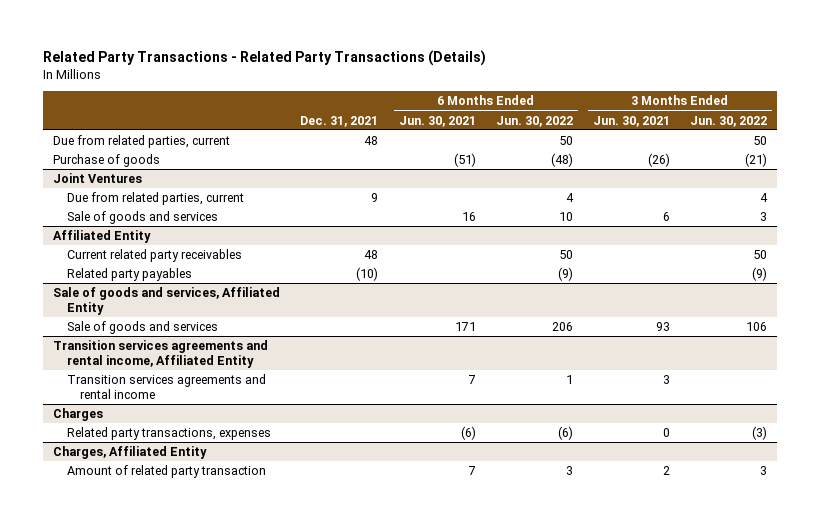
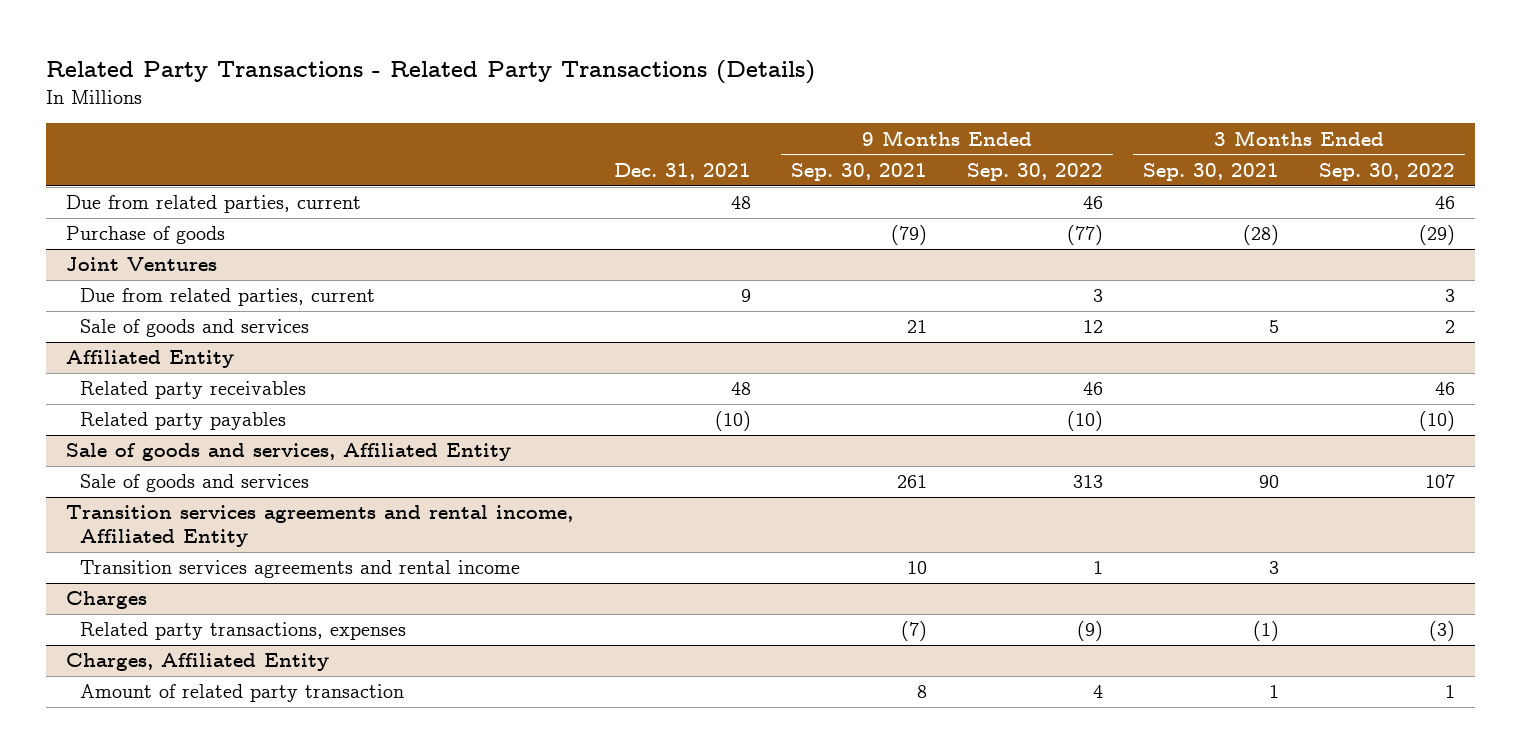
- | Dec. 31, 2021 | 6 Months Ended Jun. 30, 2021 | 6 Months Ended Jun. 30, 2022 | 3 Months Ended Jun. 30, 2021 | 3 Months Ended Jun. 30, 2022
+ | Dec. 31, 2021 | 9 Months Ended Sep. 30, 2021 | 9 Months Ended Sep. 30, 2022 | 3 Months Ended Sep. 30, 2021 | 3 Months Ended Sep. 30, 2022
@ Affiliated Entity
- Current related party receivables | 48 | | 50 | | 50
+ Related party receivables | 48 | | 46 | | 46

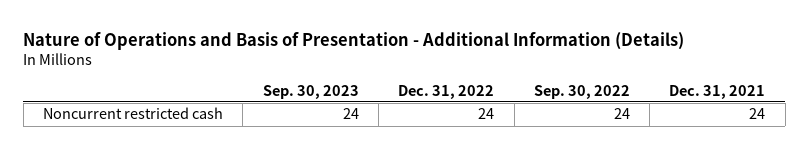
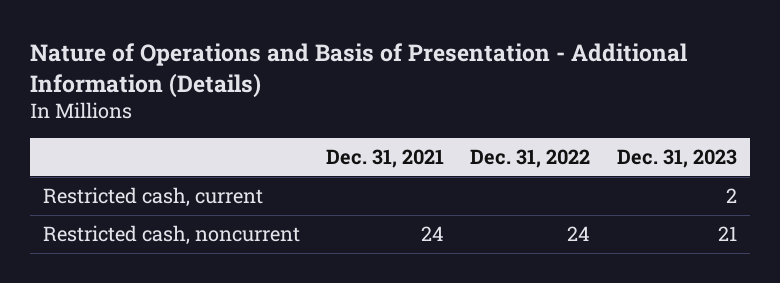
- | Sep. 30, 2023 | Dec. 31, 2022 | Sep. 30, 2022 | Dec. 31, 2021
+ | Dec. 31, 2021 | Dec. 31, 2022 | Dec. 31, 2023
- Noncurrent restricted cash | 24 | 24 | 24 | 24
+ Restricted cash, current | | | 2
+ Restricted cash, noncurrent | 24 | 24 | 21

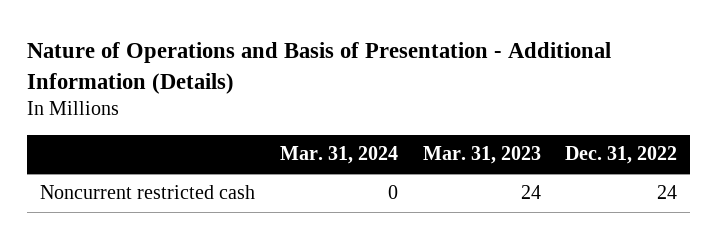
- | Dec. 31, 2021 | Dec. 31, 2022 | Dec. 31, 2023
+ | Mar. 31, 2024 | Mar. 31, 2023 | Dec. 31, 2022
- Restricted cash, current | | | 2
- Restricted cash, noncurrent | 24 | 24 | 21
+ Noncurrent restricted cash | 0 | 24 | 24

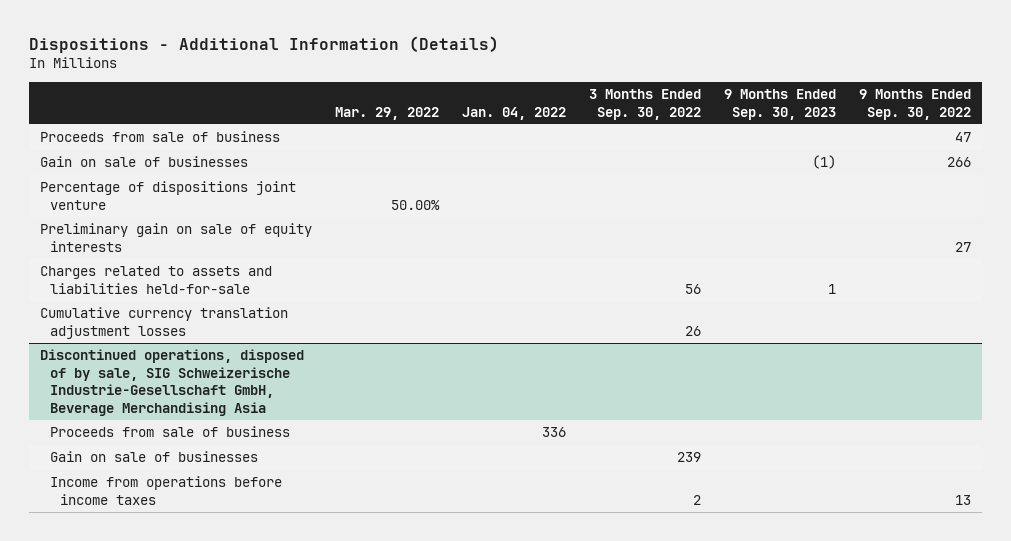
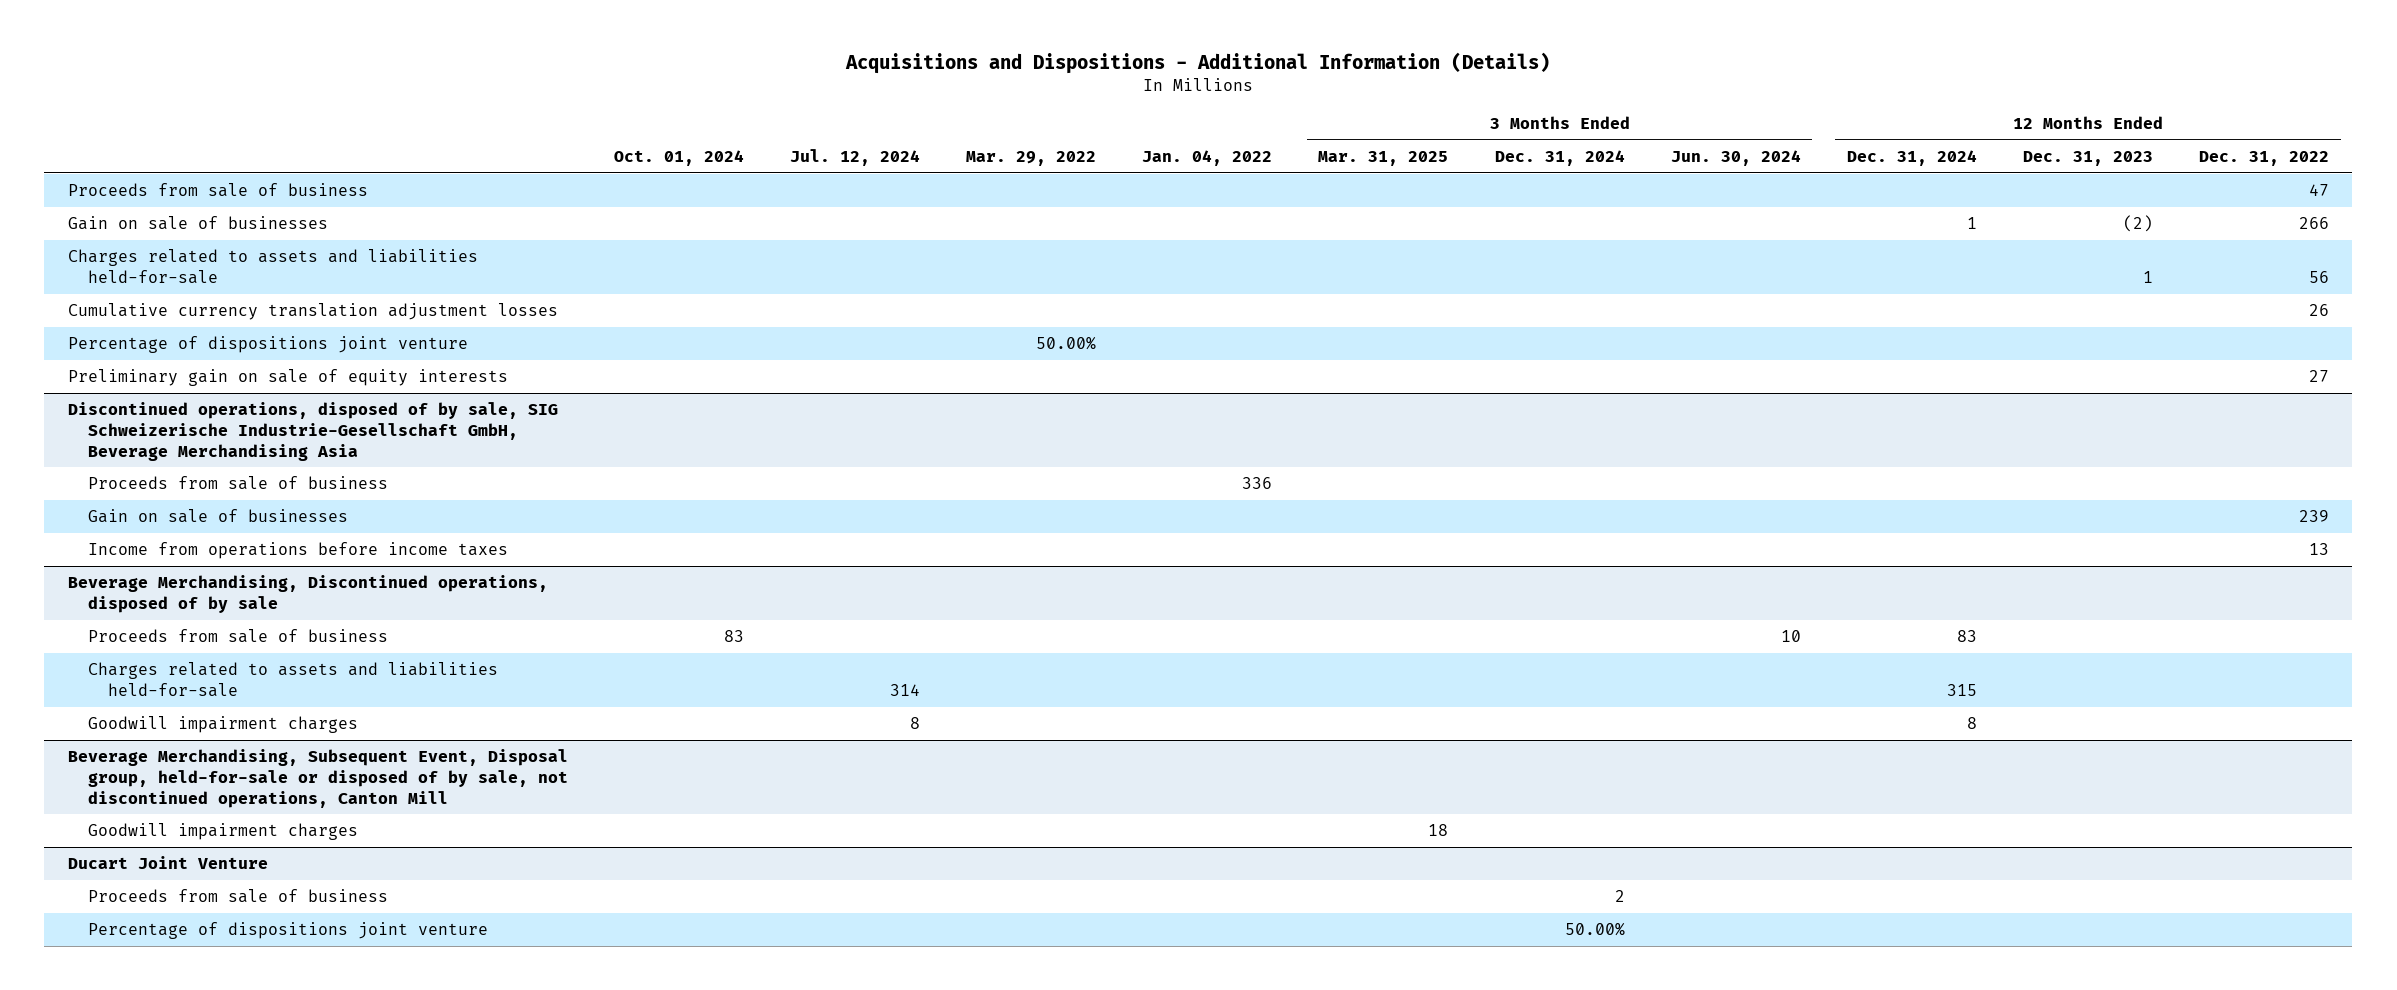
- Dispositions - Additional Information (Details)
+ Acquisitions and Dispositions - Additional Information (Details)
- | Mar. 29, 2022 | Jan. 04, 2022 | 3 Months Ended Sep. 30, 2022 | 9 Months Ended Sep. 30, 2023 | 9 Months Ended Sep. 30, 2022
+ | Oct. 01, 2024 | Jul. 12, 2024 | Mar. 29, 2022 | Jan. 04, 2022 | 3 Months Ended Mar. 31, 2025 | 3 Months Ended Dec. 31, 2024 | 3 Months Ended Jun. 30, 2024 | 12 Months Ended Dec. 31, 2024 | 12 Months Ended Dec. 31, 2023 | 12 Months Ended Dec. 31, 2022
moved down: Percentage of dispositions joint venture | | | 50.00% | | | | | | |
moved down: Preliminary gain on sale of equity interests | | | | | | | | | | 27
+ Beverage Merchandising, Discontinued operations, disposed of by sale
+ Proceeds from sale of business | 83 | | | | | | 10 | 83 | |
+ Charges related to assets and liabilities held-for-sale | | 314 | | | | | | 315 | |
+ Goodwill impairment charges | | 8 | | | | | | 8 | |
+ Beverage Merchandising, Subsequent Event, Disposal group, held-for-sale or disposed of by sale, not discontinued operations, Canton Mill
+ Goodwill impairment charges | | | | | 18 | | | | |
+ Ducart Joint Venture
+ Proceeds from sale of business | | | | | | 2 | | | |
+ Percentage of dispositions joint venture | | | | | | 50.00% | | | |

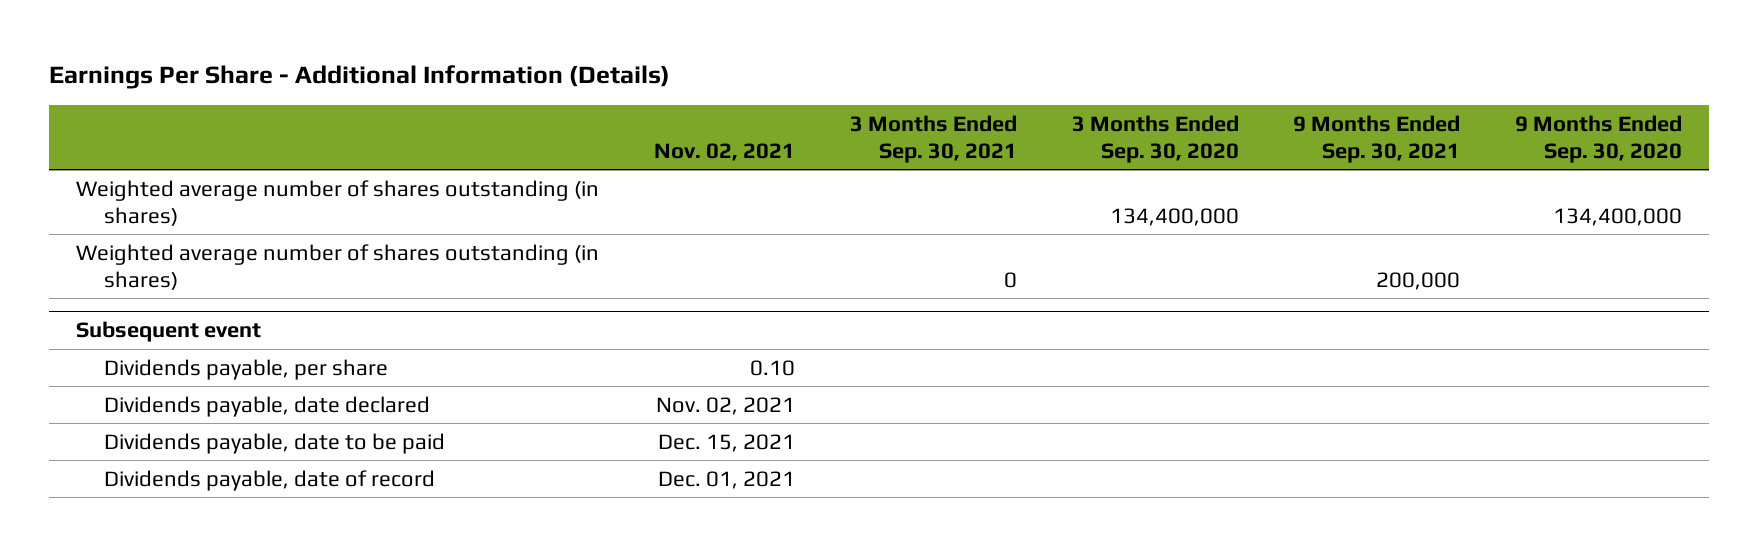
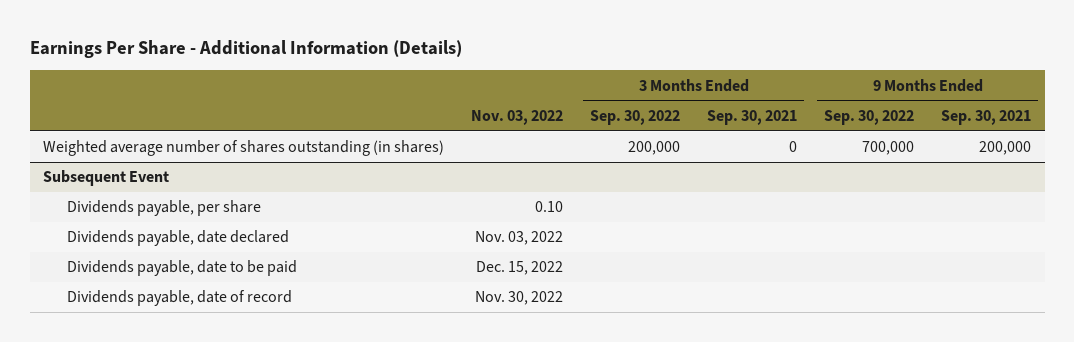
- | Nov. 02, 2021 | 3 Months Ended Sep. 30, 2021 | 3 Months Ended Sep. 30, 2020 | 9 Months Ended Sep. 30, 2021 | 9 Months Ended Sep. 30, 2020
+ | Nov. 03, 2022 | 3 Months Ended Sep. 30, 2022 | 3 Months Ended Sep. 30, 2021 | 9 Months Ended Sep. 30, 2022 | 9 Months Ended Sep. 30, 2021
- Weighted average number of shares outstanding (in shares) | | | 134,400,000 | | 134,400,000
- Subsequent event
+ Subsequent Event

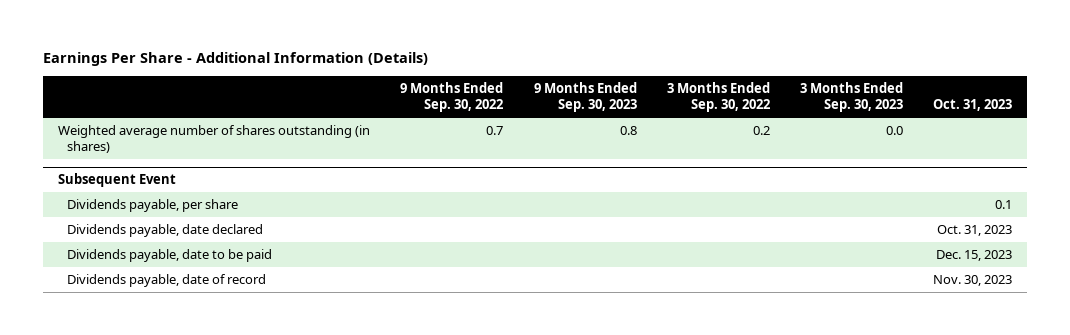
- | Nov. 03, 2022 | 3 Months Ended Sep. 30, 2022 | 3 Months Ended Sep. 30, 2021 | 9 Months Ended Sep. 30, 2022 | 9 Months Ended Sep. 30, 2021
+ | 9 Months Ended Sep. 30, 2022 | 9 Months Ended Sep. 30, 2023 | 3 Months Ended Sep. 30, 2022 | 3 Months Ended Sep. 30, 2023 | Oct. 31, 2023
- Weighted average number of shares outstanding (in shares) | | 200,000 | 0 | 700,000 | 200,000
+ Weighted average number of shares outstanding (in shares) | 0.7 | 0.8 | 0.2 | 0.0 |

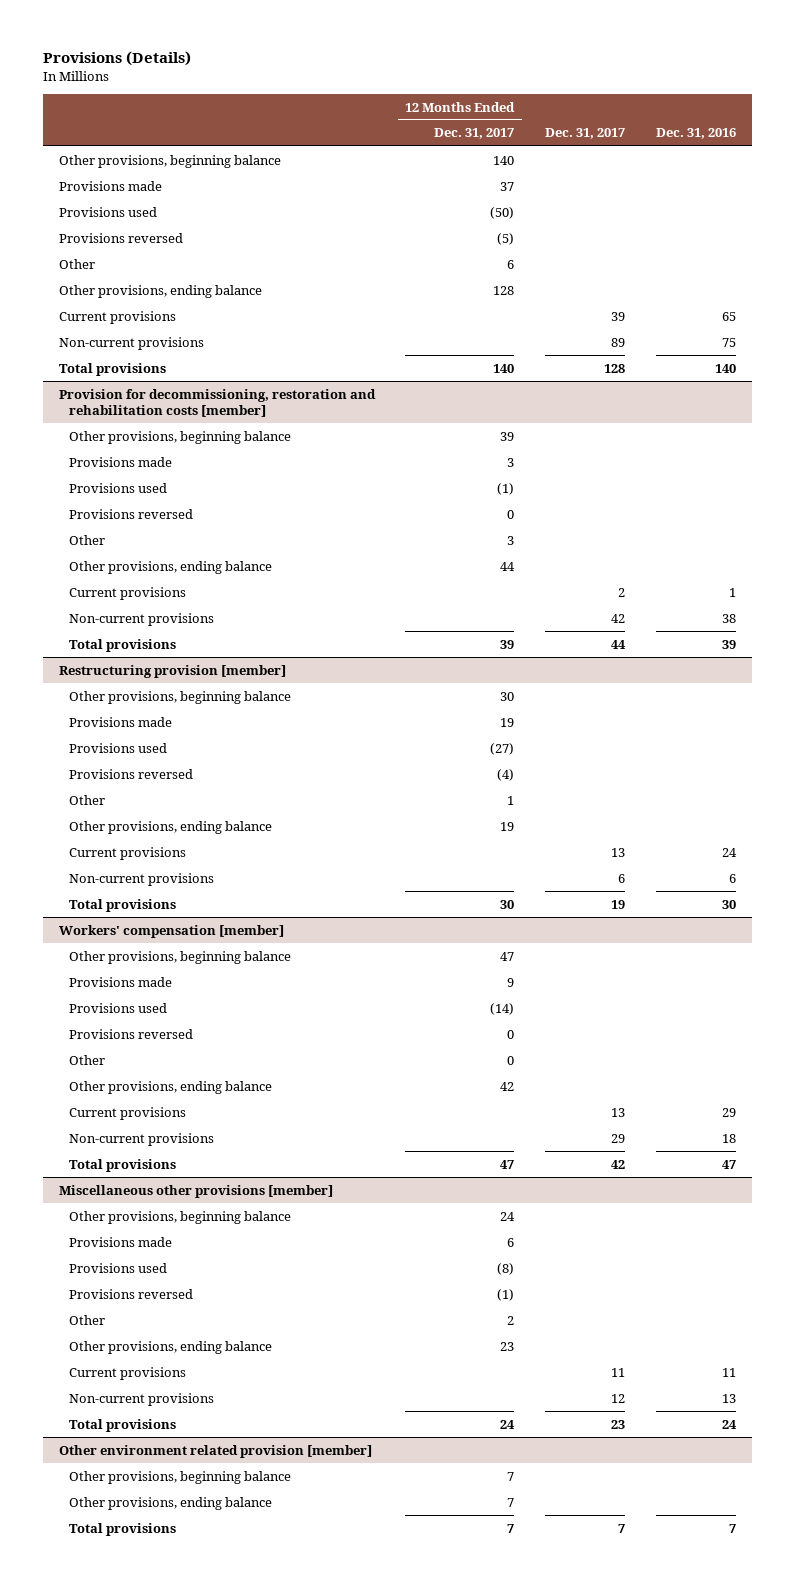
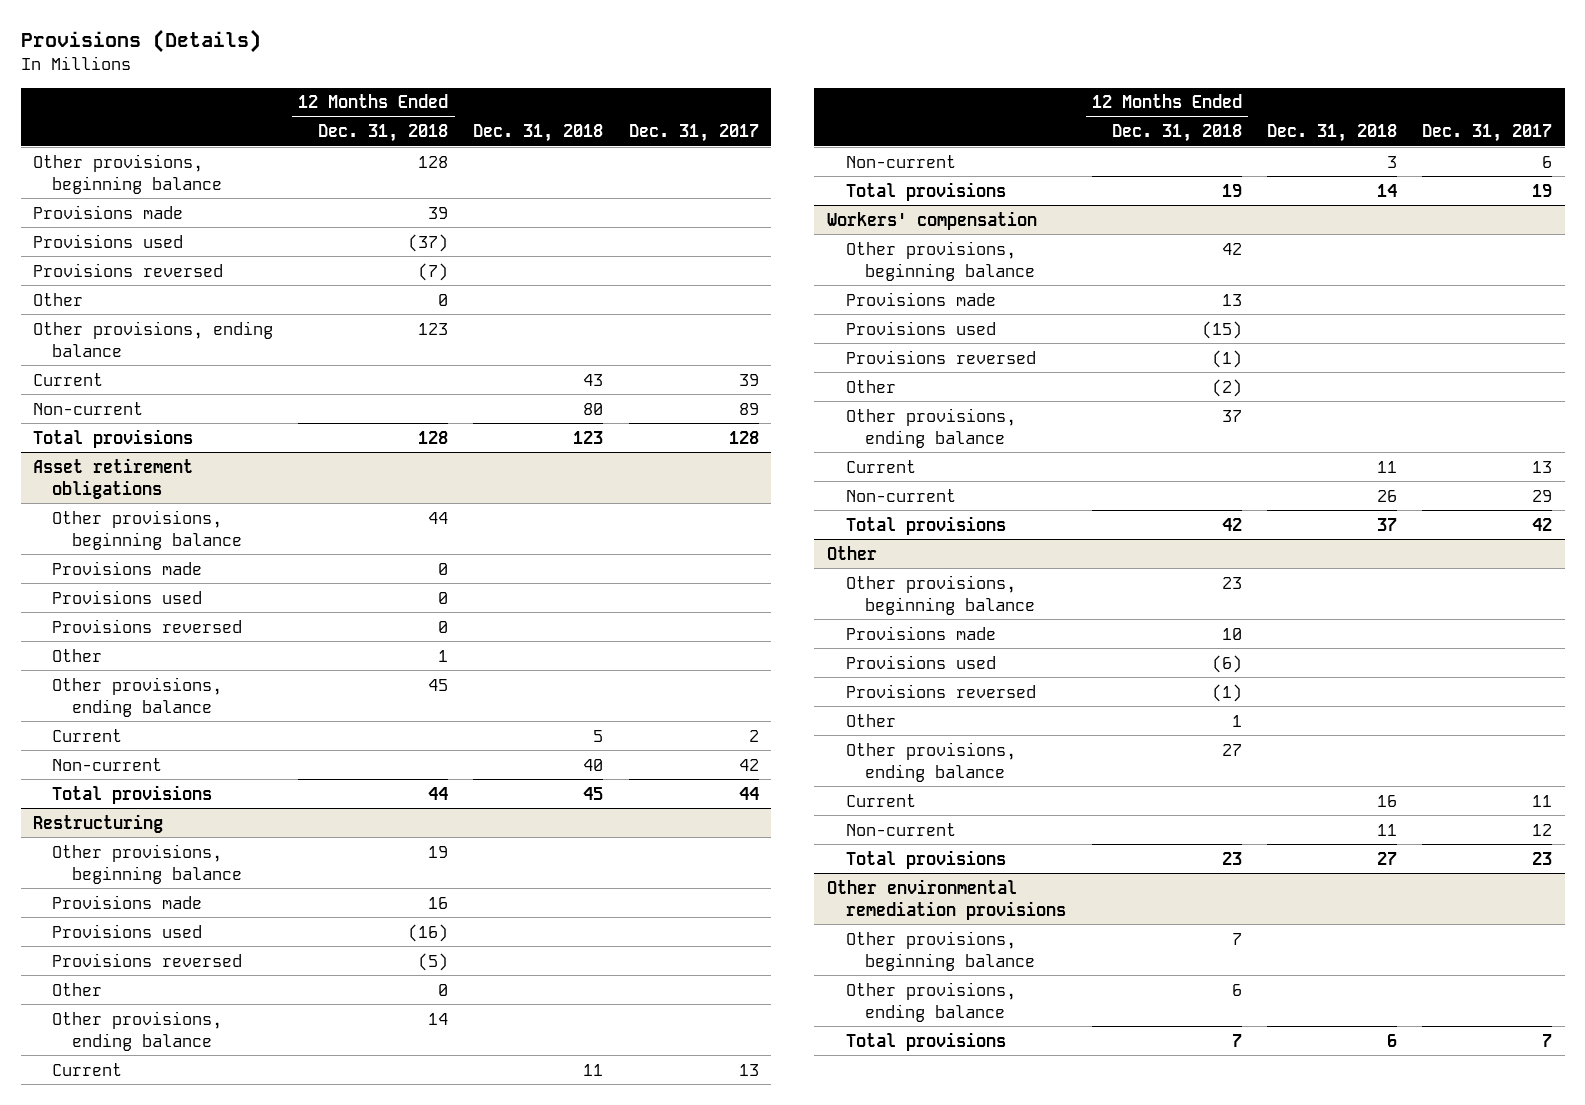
- | 12 Months Ended Dec. 31, 2017 | Dec. 31, 2017 | Dec. 31, 2016
+ | 12 Months Ended Dec. 31, 2018 | Dec. 31, 2018 | Dec. 31, 2017
- Current provisions | | 39 | 65
- Non-current provisions | | 89 | 75
+ Current | | 43 | 39
+ Non-current | | 80 | 89
- Provision for decommissioning, restoration and rehabilitation costs [member]
+ Asset retirement obligations
- Current provisions | | 2 | 1
- Non-current provisions | | 42 | 38
+ Current | | 5 | 2
+ Non-current | | 40 | 42
- Restructuring provision [member]
+ Restructuring
- Current provisions | | 13 | 24
- Non-current provisions | | 6 | 6
+ Current | | 11 | 13
+ Non-current | | 3 | 6
- Workers' compensation [member]
+ Workers' compensation
- Current provisions | | 13 | 29
- Non-current provisions | | 29 | 18
+ Current | | 11 | 13
+ Non-current | | 26 | 29
- Miscellaneous other provisions [member]
+ Other
- Current provisions | | 11 | 11
- Non-current provisions | | 12 | 13
+ Current | | 16 | 11
+ Non-current | | 11 | 12
- Other environment related provision [member]
+ Other environmental remediation provisions

